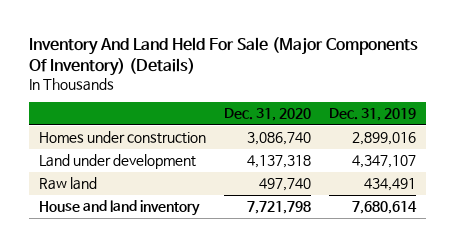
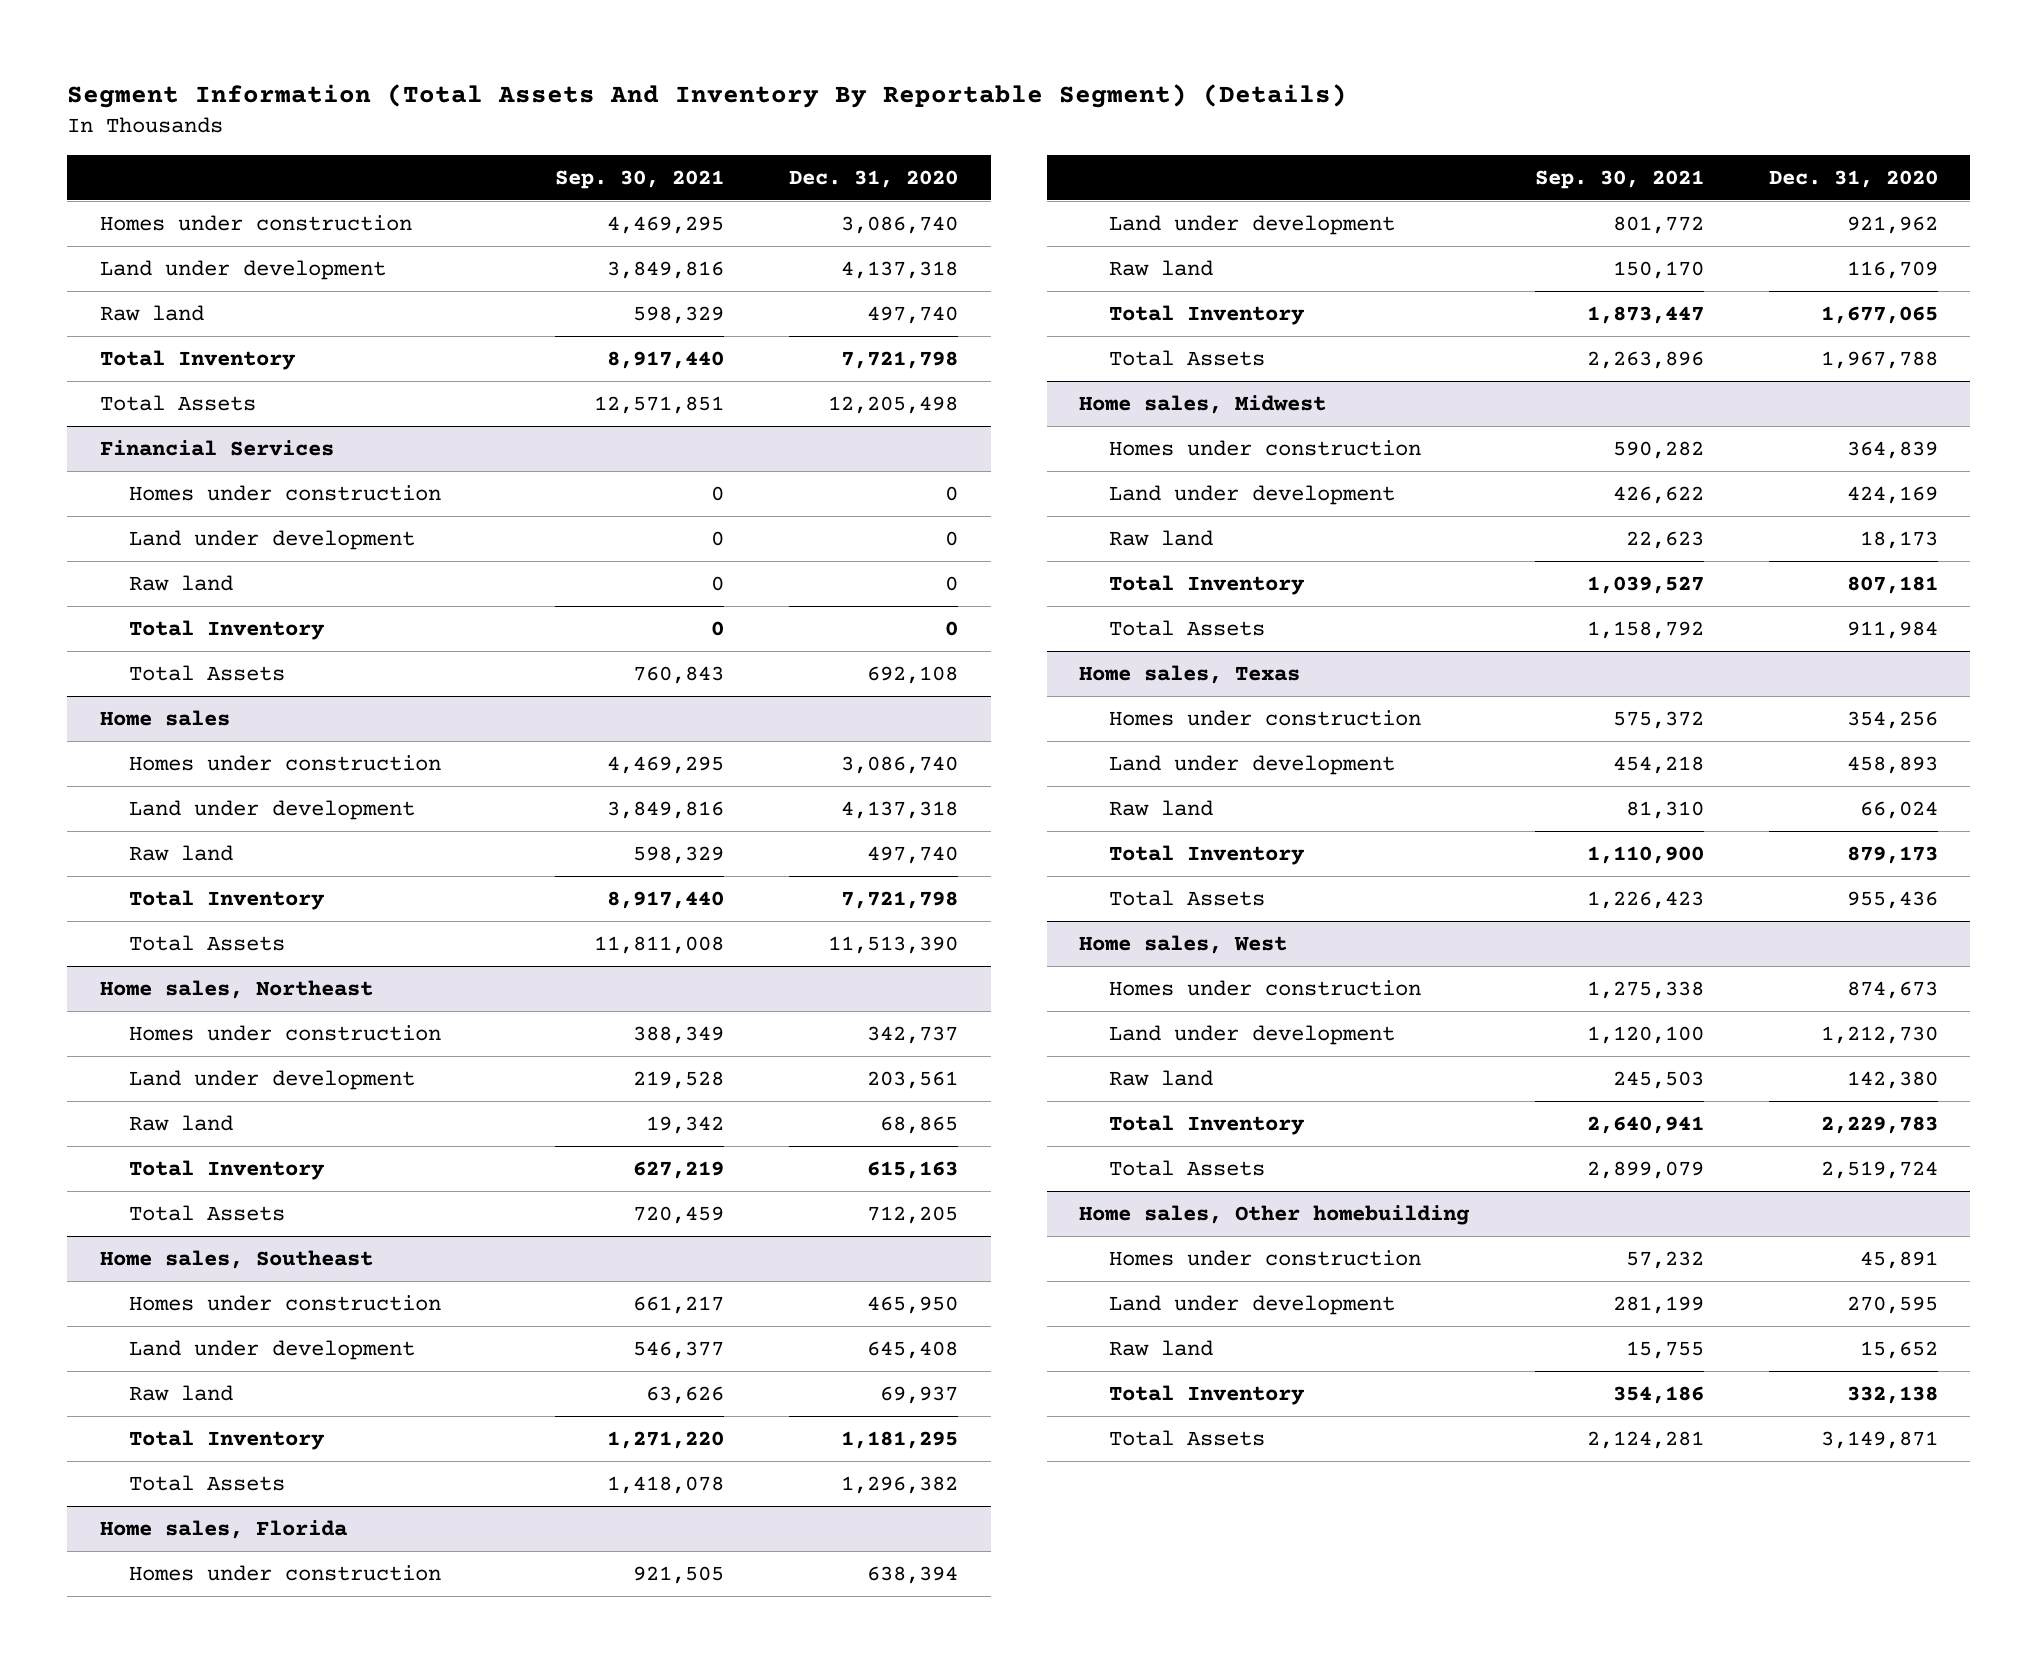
- Inventory And Land Held For Sale (Major Components Of Inventory) (Details)
+ Segment Information (Total Assets And Inventory By Reportable Segment) (Details)
- | Dec. 31, 2020 | Dec. 31, 2019
+ | Sep. 30, 2021 | Dec. 31, 2020
- House and land inventory | 7,721,798 | 7,680,614
+ Total Inventory | 8,917,440 | 7,721,798
+ Total Assets | 12,571,851 | 12,205,498
+ Financial Services
+ Homes under construction | 0 | 0
+ Land under development | 0 | 0
+ Raw land | 0 | 0
+ Total Inventory | 0 | 0
+ Total Assets | 760,843 | 692,108
+ Home sales
+ Homes under construction | 4,469,295 | 3,086,740
+ Land under development | 3,849,816 | 4,137,318
+ Raw land | 598,329 | 497,740
+ Total Inventory | 8,917,440 | 7,721,798
+ Total Assets | 11,811,008 | 11,513,390
+ Home sales, Northeast
+ Homes under construction | 388,349 | 342,737
+ Land under development | 219,528 | 203,561
+ Raw land | 19,342 | 68,865
+ Total Inventory | 627,219 | 615,163
+ Total Assets | 720,459 | 712,205
+ Home sales, Southeast
+ Homes under construction | 661,217 | 465,950
+ Land under development | 546,377 | 645,408
+ Raw land | 63,626 | 69,937
+ Total Inventory | 1,271,220 | 1,181,295
+ Total Assets | 1,418,078 | 1,296,382
+ Home sales, Florida
+ Homes under construction | 921,505 | 638,394
+ Land under development | 801,772 | 921,962
+ Raw land | 150,170 | 116,709
+ Total Inventory | 1,873,447 | 1,677,065
+ Total Assets | 2,263,896 | 1,967,788
+ Home sales, Midwest
+ Homes under construction | 590,282 | 364,839
+ Land under development | 426,622 | 424,169
+ Raw land | 22,623 | 18,173
+ Total Inventory | 1,039,527 | 807,181
+ Total Assets | 1,158,792 | 911,984
+ Home sales, Texas
+ Homes under construction | 575,372 | 354,256
+ Land under development | 454,218 | 458,893
+ Raw land | 81,310 | 66,024
+ Total Inventory | 1,110,900 | 879,173
+ Total Assets | 1,226,423 | 955,436
+ Home sales, West
+ Homes under construction | 1,275,338 | 874,673
+ Land under development | 1,120,100 | 1,212,730
+ Raw land | 245,503 | 142,380
+ Total Inventory | 2,640,941 | 2,229,783
+ Total Assets | 2,899,079 | 2,519,724
+ Home sales, Other homebuilding
+ Homes under construction | 57,232 | 45,891
+ Land under development | 281,199 | 270,595
+ Raw land | 15,755 | 15,652
+ Total Inventory | 354,186 | 332,138
+ Total Assets | 2,124,281 | 3,149,871

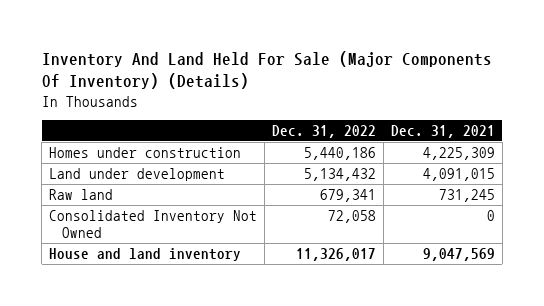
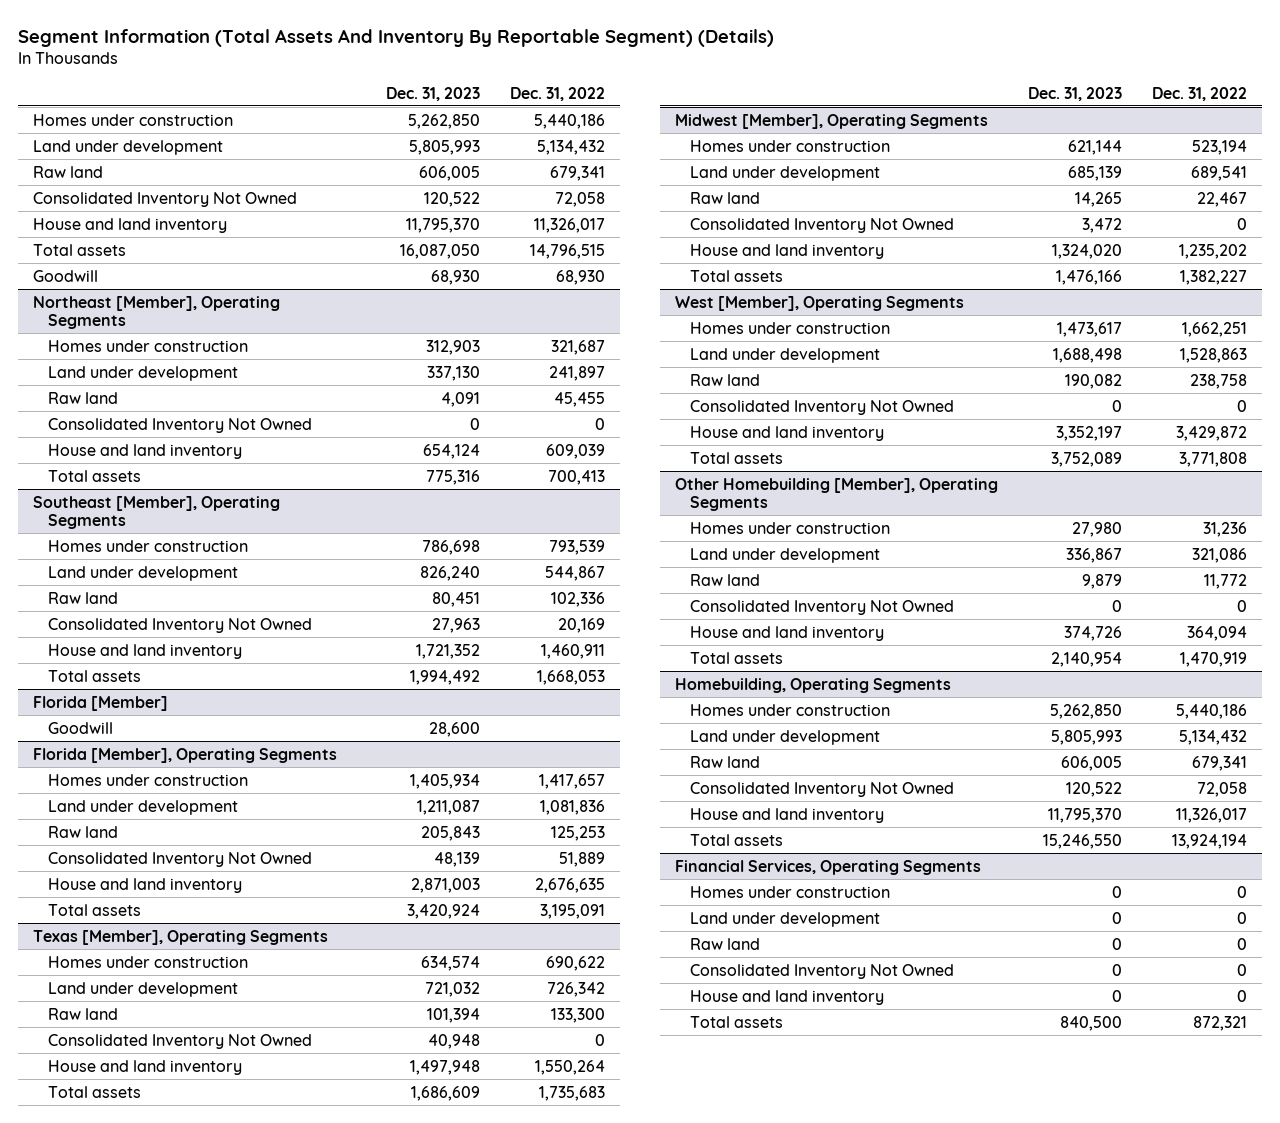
- Inventory And Land Held For Sale (Major Components Of Inventory) (Details)
+ Segment Information (Total Assets And Inventory By Reportable Segment) (Details)
- | Dec. 31, 2022 | Dec. 31, 2021
+ | Dec. 31, 2023 | Dec. 31, 2022
+ Total assets | 16,087,050 | 14,796,515
+ Goodwill | 68,930 | 68,930
+ Northeast [Member], Operating Segments
+ Homes under construction | 312,903 | 321,687
+ Land under development | 337,130 | 241,897
+ Raw land | 4,091 | 45,455
+ Consolidated Inventory Not Owned | 0 | 0
+ House and land inventory | 654,124 | 609,039
+ Total assets | 775,316 | 700,413
+ Southeast [Member], Operating Segments
+ Homes under construction | 786,698 | 793,539
+ Land under development | 826,240 | 544,867
+ Raw land | 80,451 | 102,336
+ Consolidated Inventory Not Owned | 27,963 | 20,169
+ House and land inventory | 1,721,352 | 1,460,911
+ Total assets | 1,994,492 | 1,668,053
+ Florida [Member]
+ Goodwill | 28,600 |
+ Florida [Member], Operating Segments
+ Homes under construction | 1,405,934 | 1,417,657
+ Land under development | 1,211,087 | 1,081,836
+ Raw land | 205,843 | 125,253
+ Consolidated Inventory Not Owned | 48,139 | 51,889
+ House and land inventory | 2,871,003 | 2,676,635
+ Total assets | 3,420,924 | 3,195,091
+ Texas [Member], Operating Segments
+ Homes under construction | 634,574 | 690,622
+ Land under development | 721,032 | 726,342
+ Raw land | 101,394 | 133,300
+ Consolidated Inventory Not Owned | 40,948 | 0
+ House and land inventory | 1,497,948 | 1,550,264
+ Total assets | 1,686,609 | 1,735,683
+ Midwest [Member], Operating Segments
+ Homes under construction | 621,144 | 523,194
+ Land under development | 685,139 | 689,541
+ Raw land | 14,265 | 22,467
+ Consolidated Inventory Not Owned | 3,472 | 0
+ House and land inventory | 1,324,020 | 1,235,202
+ Total assets | 1,476,166 | 1,382,227
+ West [Member], Operating Segments
+ Homes under construction | 1,473,617 | 1,662,251
+ Land under development | 1,688,498 | 1,528,863
+ Raw land | 190,082 | 238,758
+ Consolidated Inventory Not Owned | 0 | 0
+ House and land inventory | 3,352,197 | 3,429,872
+ Total assets | 3,752,089 | 3,771,808
+ Other Homebuilding [Member], Operating Segments
+ Homes under construction | 27,980 | 31,236
+ Land under development | 336,867 | 321,086
+ Raw land | 9,879 | 11,772
+ Consolidated Inventory Not Owned | 0 | 0
+ House and land inventory | 374,726 | 364,094
+ Total assets | 2,140,954 | 1,470,919
+ Homebuilding, Operating Segments
+ Homes under construction | 5,262,850 | 5,440,186
+ Land under development | 5,805,993 | 5,134,432
+ Raw land | 606,005 | 679,341
+ Consolidated Inventory Not Owned | 120,522 | 72,058
+ House and land inventory | 11,795,370 | 11,326,017
+ Total assets | 15,246,550 | 13,924,194
+ Financial Services, Operating Segments
+ Homes under construction | 0 | 0
+ Land under development | 0 | 0
+ Raw land | 0 | 0
+ Consolidated Inventory Not Owned | 0 | 0
+ House and land inventory | 0 | 0
+ Total assets | 840,500 | 872,321

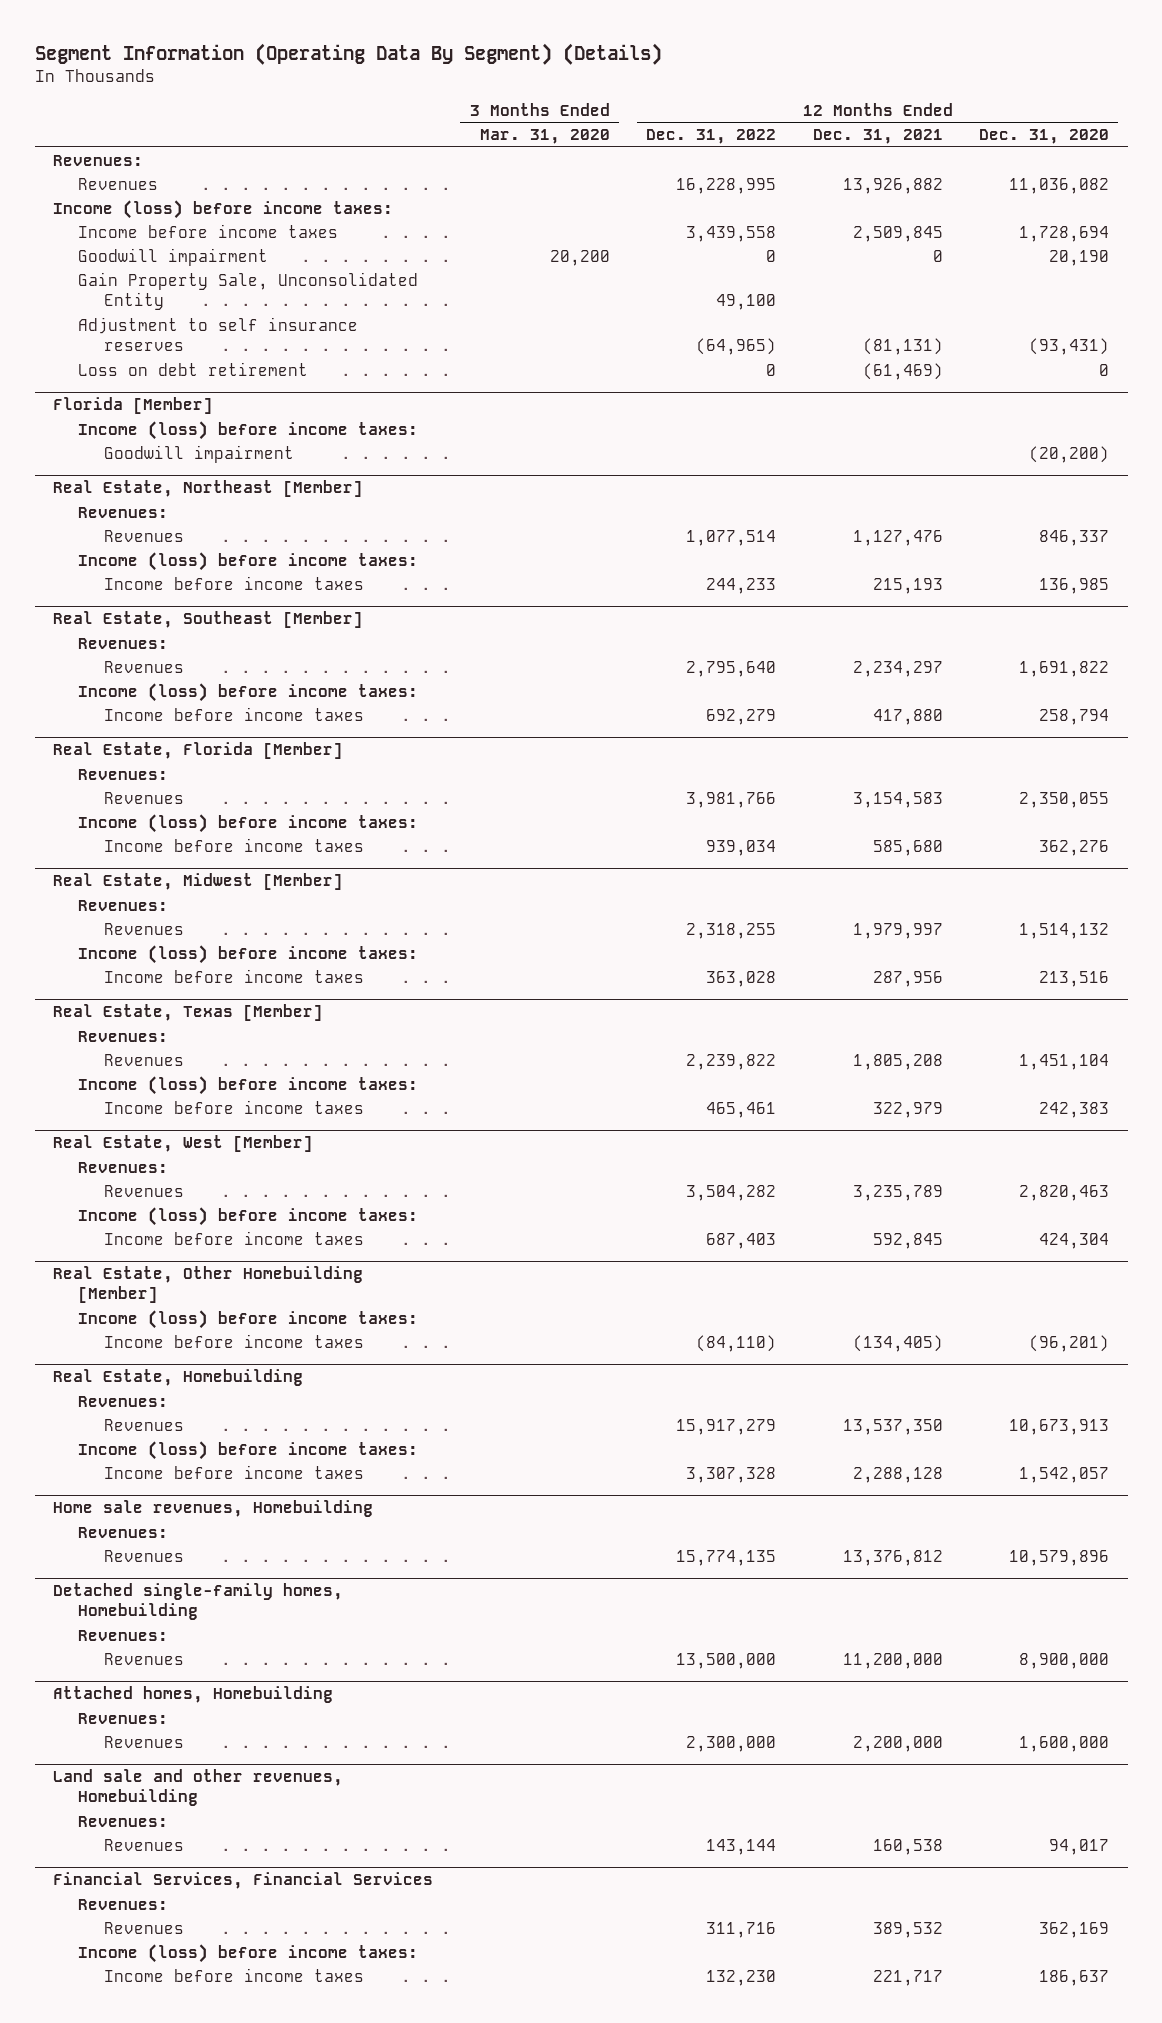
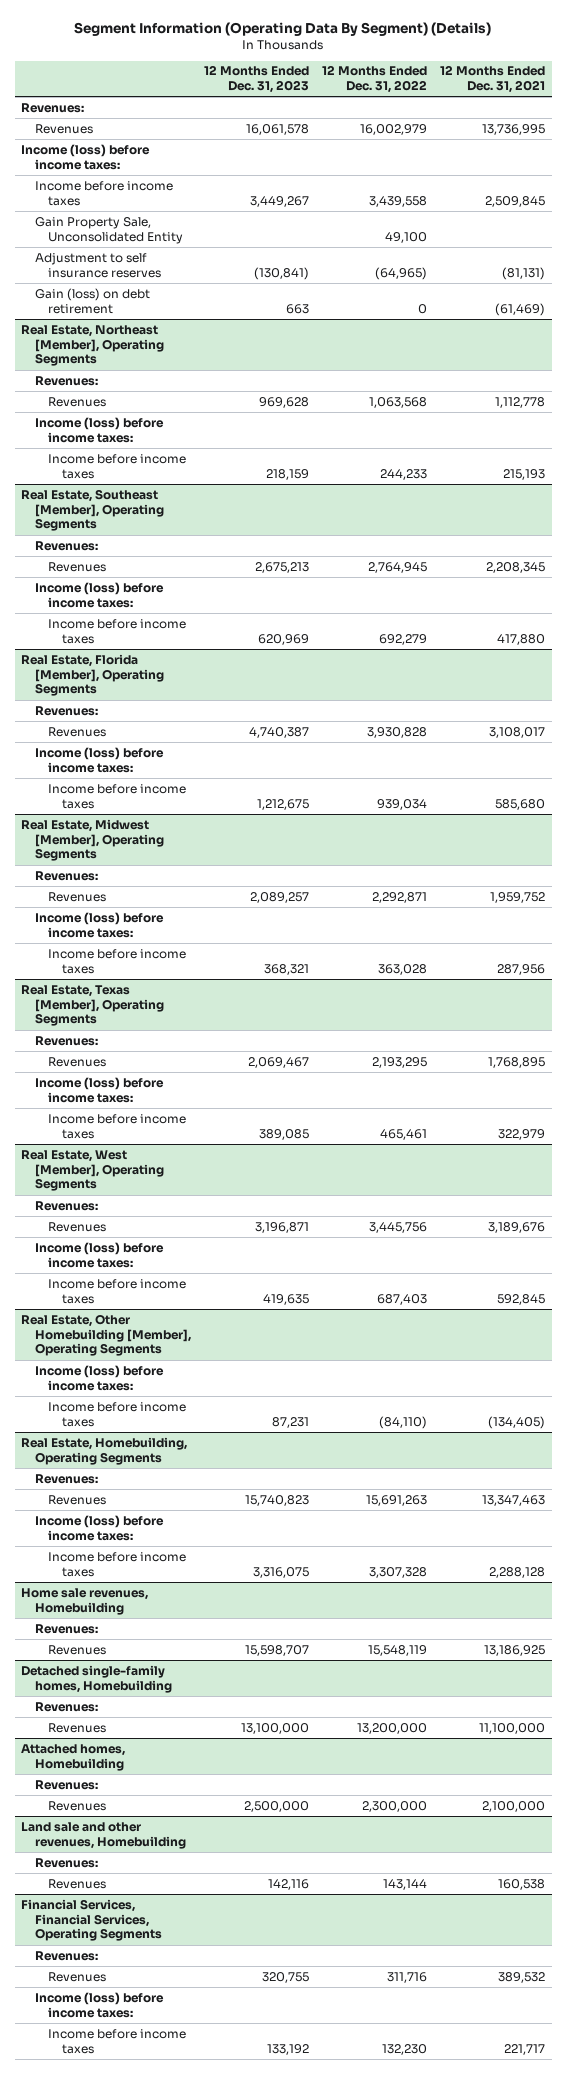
- | 3 Months Ended Mar. 31, 2020 | 12 Months Ended Dec. 31, 2022 | 12 Months Ended Dec. 31, 2021 | 12 Months Ended Dec. 31, 2020
+ | 12 Months Ended Dec. 31, 2023 | 12 Months Ended Dec. 31, 2022 | 12 Months Ended Dec. 31, 2021
- Revenues | | 16,228,995 | 13,926,882 | 11,036,082
+ Revenues | 16,061,578 | 16,002,979 | 13,736,995
- Goodwill impairment | 20,200 | 0 | 0 | 20,190
- Loss on debt retirement | | 0 | (61,469) | 0
- Florida [Member]
- Income (loss) before income taxes:
- Goodwill impairment | | | | (20,200)
- Real Estate, Northeast [Member]
+ Gain (loss) on debt retirement | 663 | 0 | (61,469)
+ Real Estate, Northeast [Member], Operating Segments
- Revenues | | 1,077,514 | 1,127,476 | 846,337
+ Revenues | 969,628 | 1,063,568 | 1,112,778
- Real Estate, Southeast [Member]
+ Real Estate, Southeast [Member], Operating Segments
- Revenues | | 2,795,640 | 2,234,297 | 1,691,822
+ Revenues | 2,675,213 | 2,764,945 | 2,208,345
- Real Estate, Florida [Member]
+ Real Estate, Florida [Member], Operating Segments
- Revenues | | 3,981,766 | 3,154,583 | 2,350,055
+ Revenues | 4,740,387 | 3,930,828 | 3,108,017
- Real Estate, Midwest [Member]
+ Real Estate, Midwest [Member], Operating Segments
- Revenues | | 2,318,255 | 1,979,997 | 1,514,132
+ Revenues | 2,089,257 | 2,292,871 | 1,959,752
- Real Estate, Texas [Member]
+ Real Estate, Texas [Member], Operating Segments
- Revenues | | 2,239,822 | 1,805,208 | 1,451,104
+ Revenues | 2,069,467 | 2,193,295 | 1,768,895
- Real Estate, West [Member]
+ Real Estate, West [Member], Operating Segments
- Revenues | | 3,504,282 | 3,235,789 | 2,820,463
+ Revenues | 3,196,871 | 3,445,756 | 3,189,676
- Real Estate, Other Homebuilding [Member]
+ Real Estate, Other Homebuilding [Member], Operating Segments
- Real Estate, Homebuilding
+ Real Estate, Homebuilding, Operating Segments
- Revenues | | 15,917,279 | 13,537,350 | 10,673,913
+ Revenues | 15,740,823 | 15,691,263 | 13,347,463
@ Home sale revenues, Homebuilding
- Revenues | | 15,774,135 | 13,376,812 | 10,579,896
+ Revenues | 15,598,707 | 15,548,119 | 13,186,925
@ Detached single-family homes, Homebuilding
- Revenues | | 13,500,000 | 11,200,000 | 8,900,000
+ Revenues | 13,100,000 | 13,200,000 | 11,100,000
@ Attached homes, Homebuilding
- Revenues | | 2,300,000 | 2,200,000 | 1,600,000
+ Revenues | 2,500,000 | 2,300,000 | 2,100,000
- Financial Services, Financial Services
+ Financial Services, Financial Services, Operating Segments

